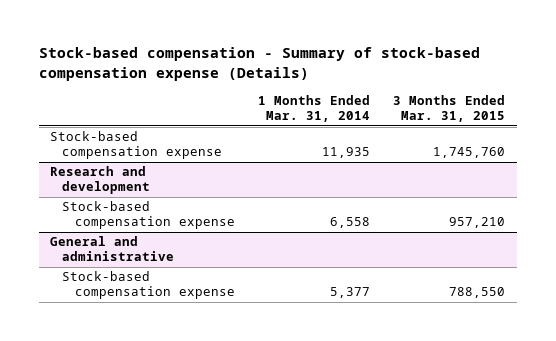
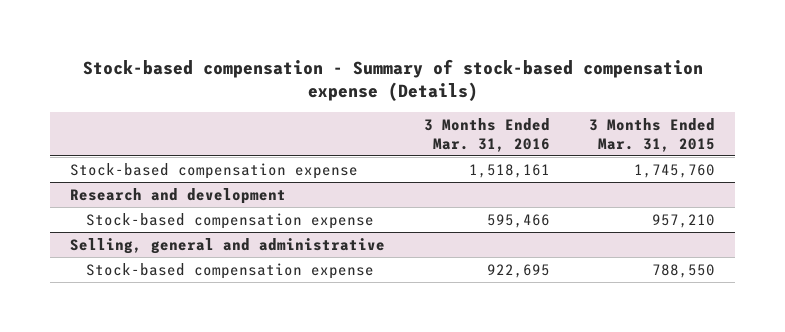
- | 1 Months Ended Mar. 31, 2014 | 3 Months Ended Mar. 31, 2015
+ | 3 Months Ended Mar. 31, 2016 | 3 Months Ended Mar. 31, 2015
- General and administrative
+ Selling, general and administrative

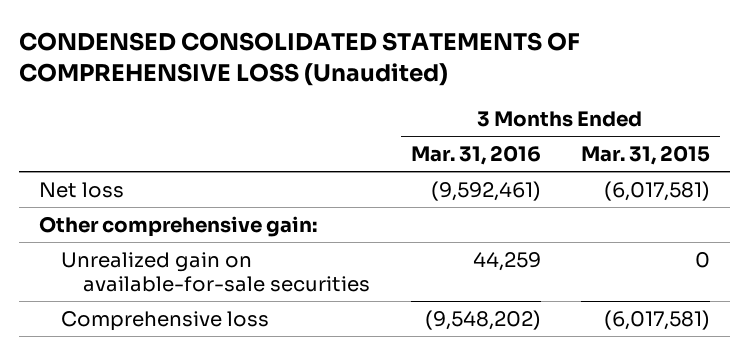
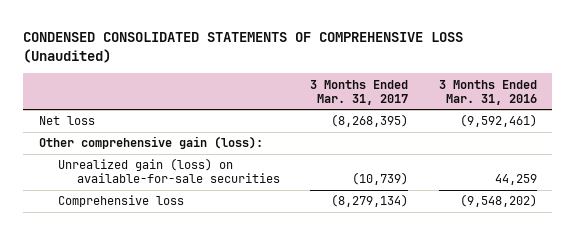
- | 3 Months Ended Mar. 31, 2016 | 3 Months Ended Mar. 31, 2015
+ | 3 Months Ended Mar. 31, 2017 | 3 Months Ended Mar. 31, 2016
- Other comprehensive gain:
- Unrealized gain on available-for-sale securities | 44,259 | 0
+ Other comprehensive gain (loss):
+ Unrealized gain (loss) on available-for-sale securities | (10,739) | 44,259

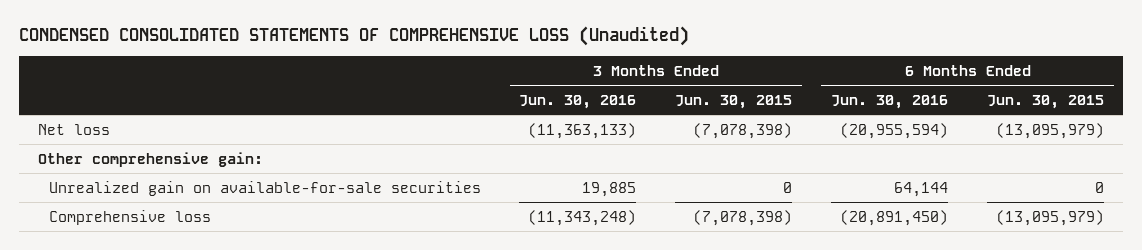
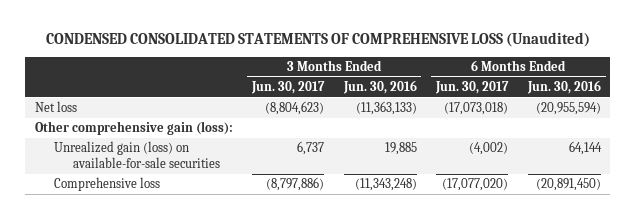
- | 3 Months Ended Jun. 30, 2016 | 3 Months Ended Jun. 30, 2015 | 6 Months Ended Jun. 30, 2016 | 6 Months Ended Jun. 30, 2015
+ | 3 Months Ended Jun. 30, 2017 | 3 Months Ended Jun. 30, 2016 | 6 Months Ended Jun. 30, 2017 | 6 Months Ended Jun. 30, 2016
- Other comprehensive gain:
- Unrealized gain on available-for-sale securities | 19,885 | 0 | 64,144 | 0
+ Other comprehensive gain (loss):
+ Unrealized gain (loss) on available-for-sale securities | 6,737 | 19,885 | (4,002) | 64,144

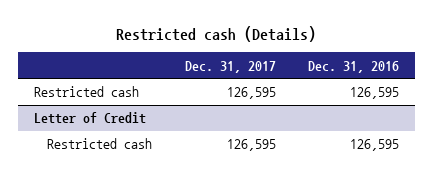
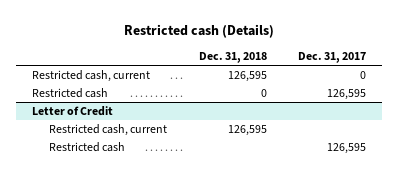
- | Dec. 31, 2017 | Dec. 31, 2016
+ | Dec. 31, 2018 | Dec. 31, 2017
+ Restricted cash, current | 126,595 | 0
@ Letter of Credit
+ Restricted cash, current | 126,595 |

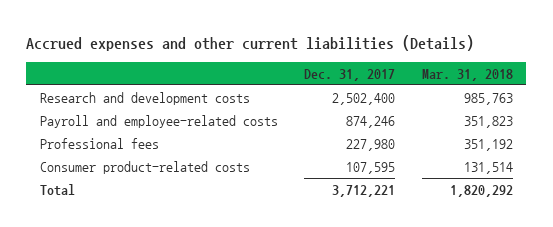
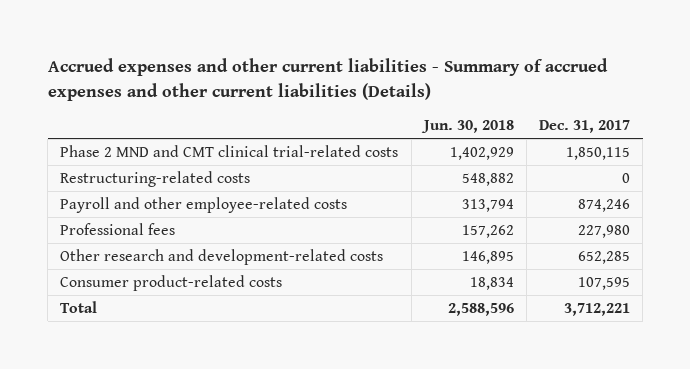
- Accrued expenses and other current liabilities (Details)
+ Accrued expenses and other current liabilities - Summary of accrued expenses and other current liabilities (Details)
- | Dec. 31, 2017 | Mar. 31, 2018
+ | Jun. 30, 2018 | Dec. 31, 2017
- Research and development costs | 2,502,400 | 985,763
- Payroll and employee-related costs | 874,246 | 351,823
+ Phase 2 MND and CMT clinical trial-related costs | 1,402,929 | 1,850,115
+ Restructuring-related costs | 548,882 | 0
+ Payroll and other employee-related costs | 313,794 | 874,246
+ Other research and development-related costs | 146,895 | 652,285

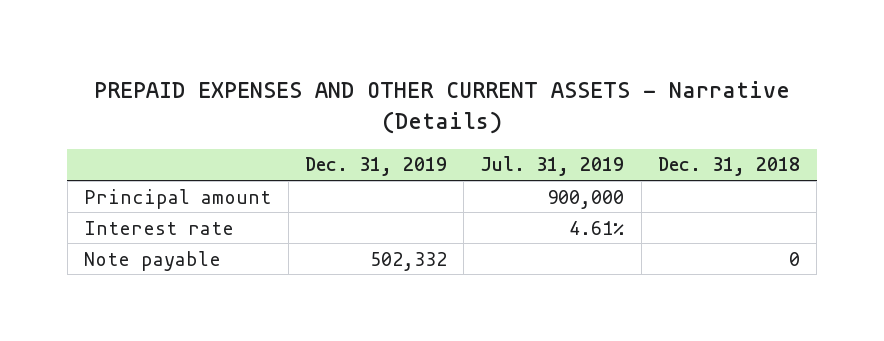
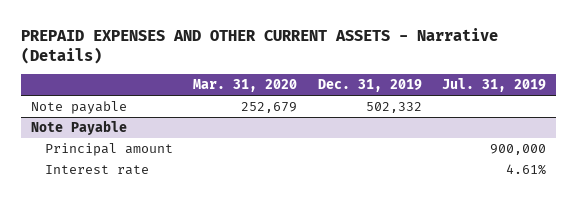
- | Dec. 31, 2019 | Jul. 31, 2019 | Dec. 31, 2018
+ | Mar. 31, 2020 | Dec. 31, 2019 | Jul. 31, 2019
moved up: Note payable | 252,679 | 502,332 |
+ Note Payable

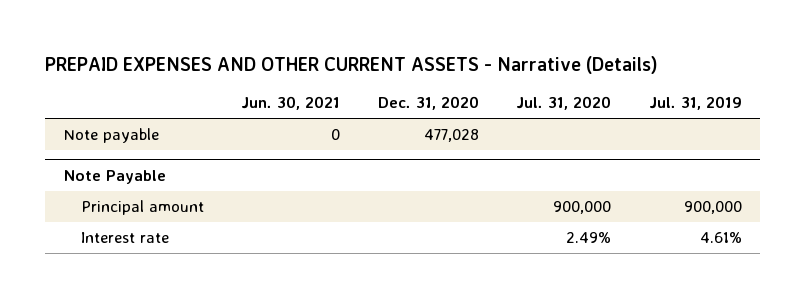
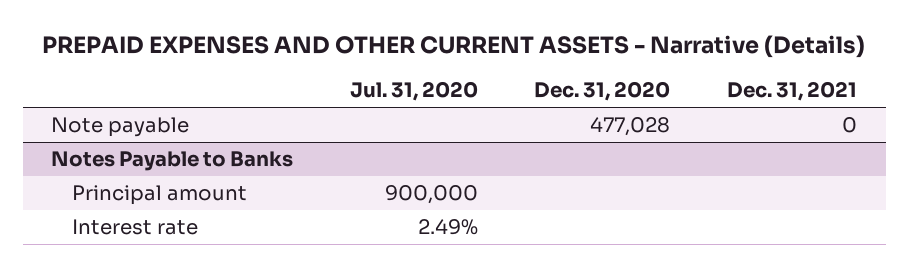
- | Jun. 30, 2021 | Dec. 31, 2020 | Jul. 31, 2020 | Jul. 31, 2019
+ | Jul. 31, 2020 | Dec. 31, 2020 | Dec. 31, 2021
- Note Payable
+ Notes Payable to Banks

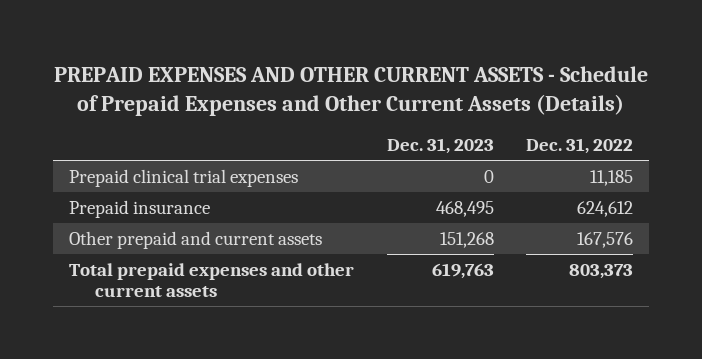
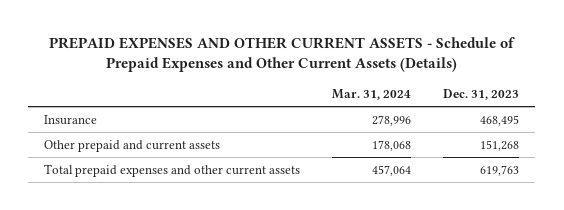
- | Dec. 31, 2023 | Dec. 31, 2022
+ | Mar. 31, 2024 | Dec. 31, 2023
- Prepaid clinical trial expenses | 0 | 11,185
- Prepaid insurance | 468,495 | 624,612
+ Insurance | 278,996 | 468,495

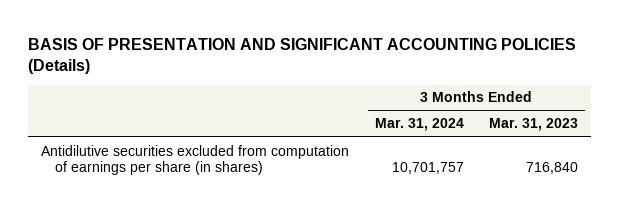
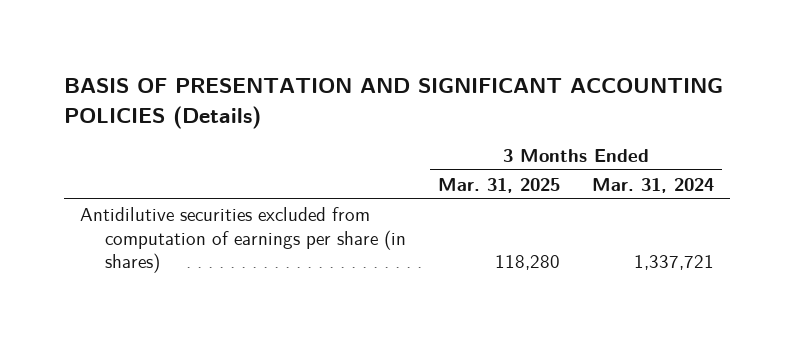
- | 3 Months Ended Mar. 31, 2024 | 3 Months Ended Mar. 31, 2023
+ | 3 Months Ended Mar. 31, 2025 | 3 Months Ended Mar. 31, 2024
- Antidilutive securities excluded from computation of earnings per share (in shares) | 10,701,757 | 716,840
+ Antidilutive securities excluded from computation of earnings per share (in shares) | 118,280 | 1,337,721

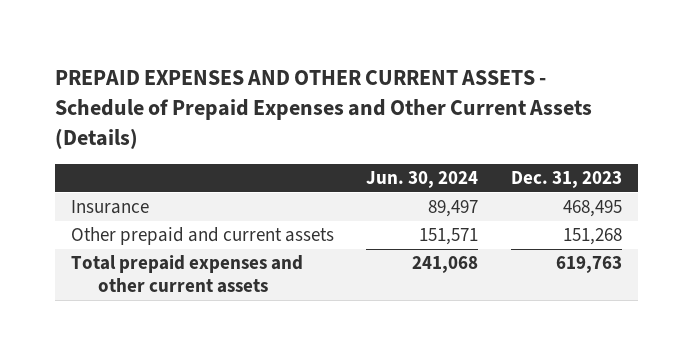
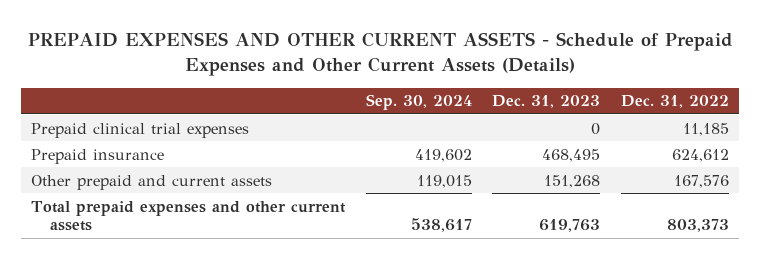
- | Jun. 30, 2024 | Dec. 31, 2023
+ | Sep. 30, 2024 | Dec. 31, 2023 | Dec. 31, 2022
- Insurance | 89,497 | 468,495
+ Prepaid clinical trial expenses | | 0 | 11,185
+ Prepaid insurance | 419,602 | 468,495 | 624,612

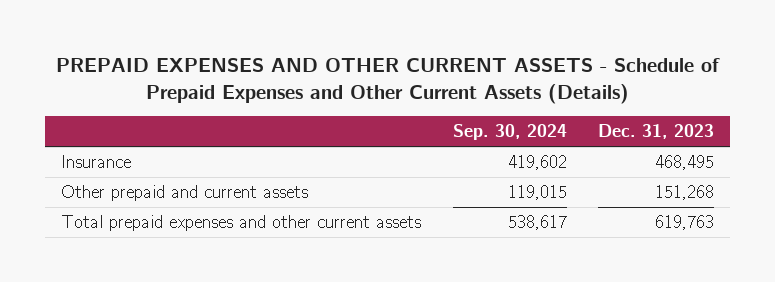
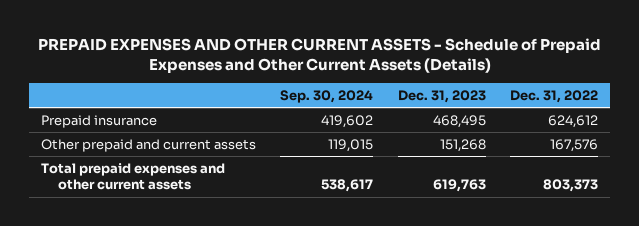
- | Sep. 30, 2024 | Dec. 31, 2023
+ | Sep. 30, 2024 | Dec. 31, 2023 | Dec. 31, 2022
- Insurance | 419,602 | 468,495
+ Prepaid insurance | 419,602 | 468,495 | 624,612

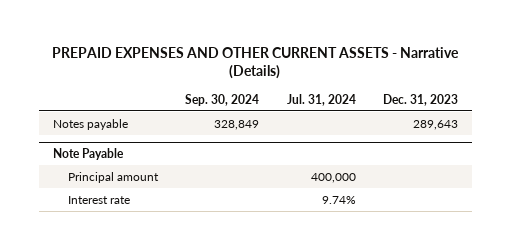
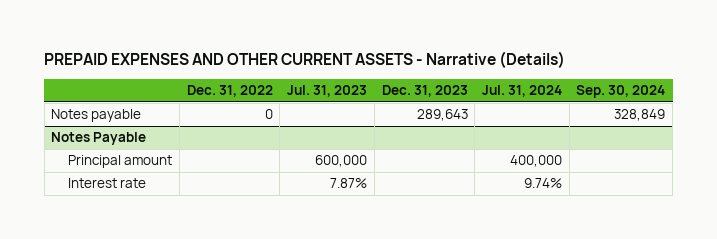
- | Sep. 30, 2024 | Jul. 31, 2024 | Dec. 31, 2023
+ | Dec. 31, 2022 | Jul. 31, 2023 | Dec. 31, 2023 | Jul. 31, 2024 | Sep. 30, 2024
- Note Payable
+ Notes Payable

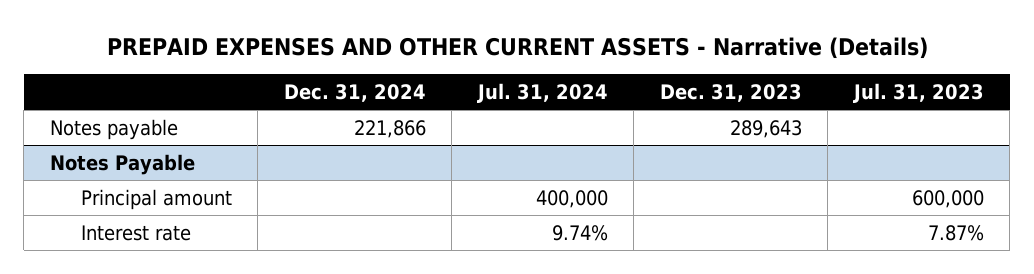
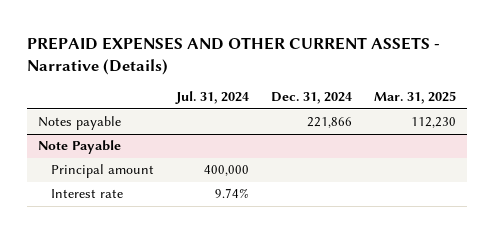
- | Dec. 31, 2024 | Jul. 31, 2024 | Dec. 31, 2023 | Jul. 31, 2023
+ | Jul. 31, 2024 | Dec. 31, 2024 | Mar. 31, 2025
- Notes Payable
+ Note Payable

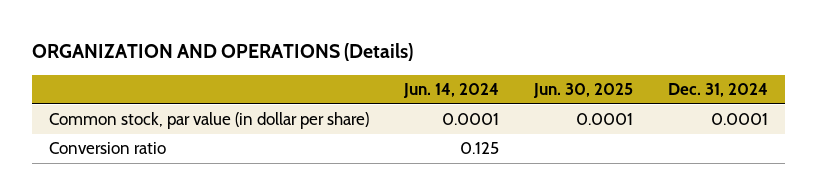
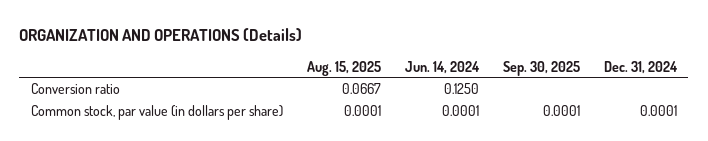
- | Jun. 14, 2024 | Jun. 30, 2025 | Dec. 31, 2024
+ | Aug. 15, 2025 | Jun. 14, 2024 | Sep. 30, 2025 | Dec. 31, 2024
- Common stock, par value (in dollar per share) | 0.0001 | 0.0001 | 0.0001
- Conversion ratio | 0.125 | |
+ Conversion ratio | 0.0667 | 0.1250 | |
+ Common stock, par value (in dollars per share) | 0.0001 | 0.0001 | 0.0001 | 0.0001

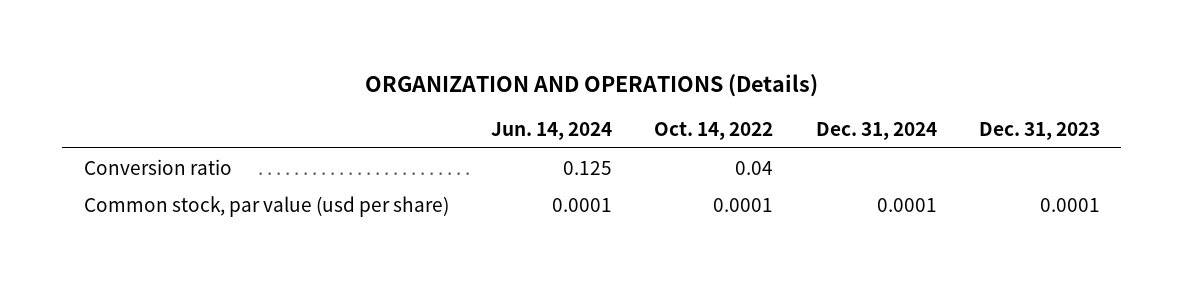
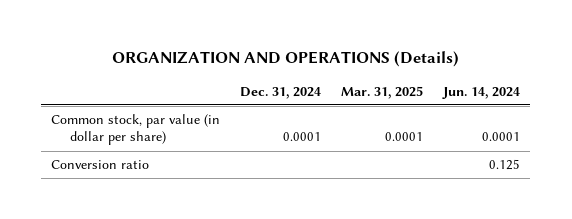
- | Jun. 14, 2024 | Oct. 14, 2022 | Dec. 31, 2024 | Dec. 31, 2023
+ | Dec. 31, 2024 | Mar. 31, 2025 | Jun. 14, 2024
+ Common stock, par value (in dollar per share) | 0.0001 | 0.0001 | 0.0001
- Common stock, par value (usd per share) | 0.0001 | 0.0001 | 0.0001 | 0.0001

